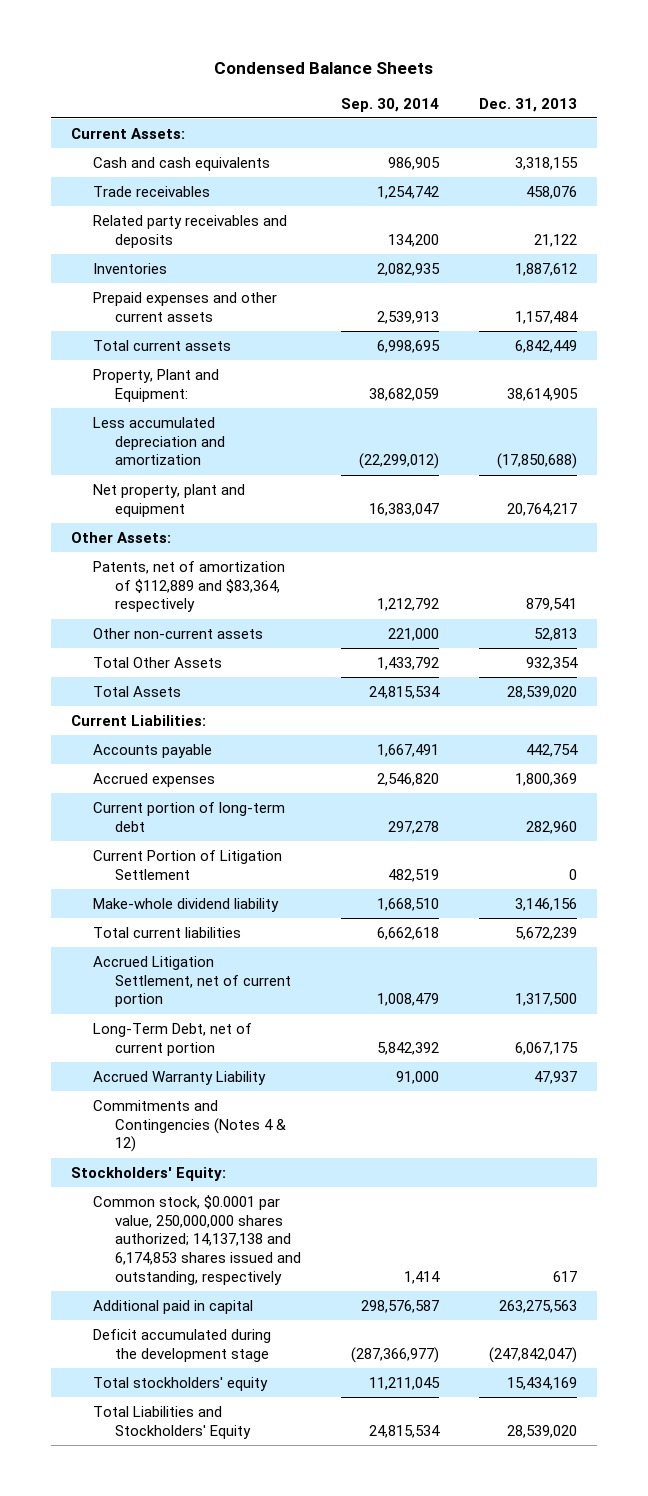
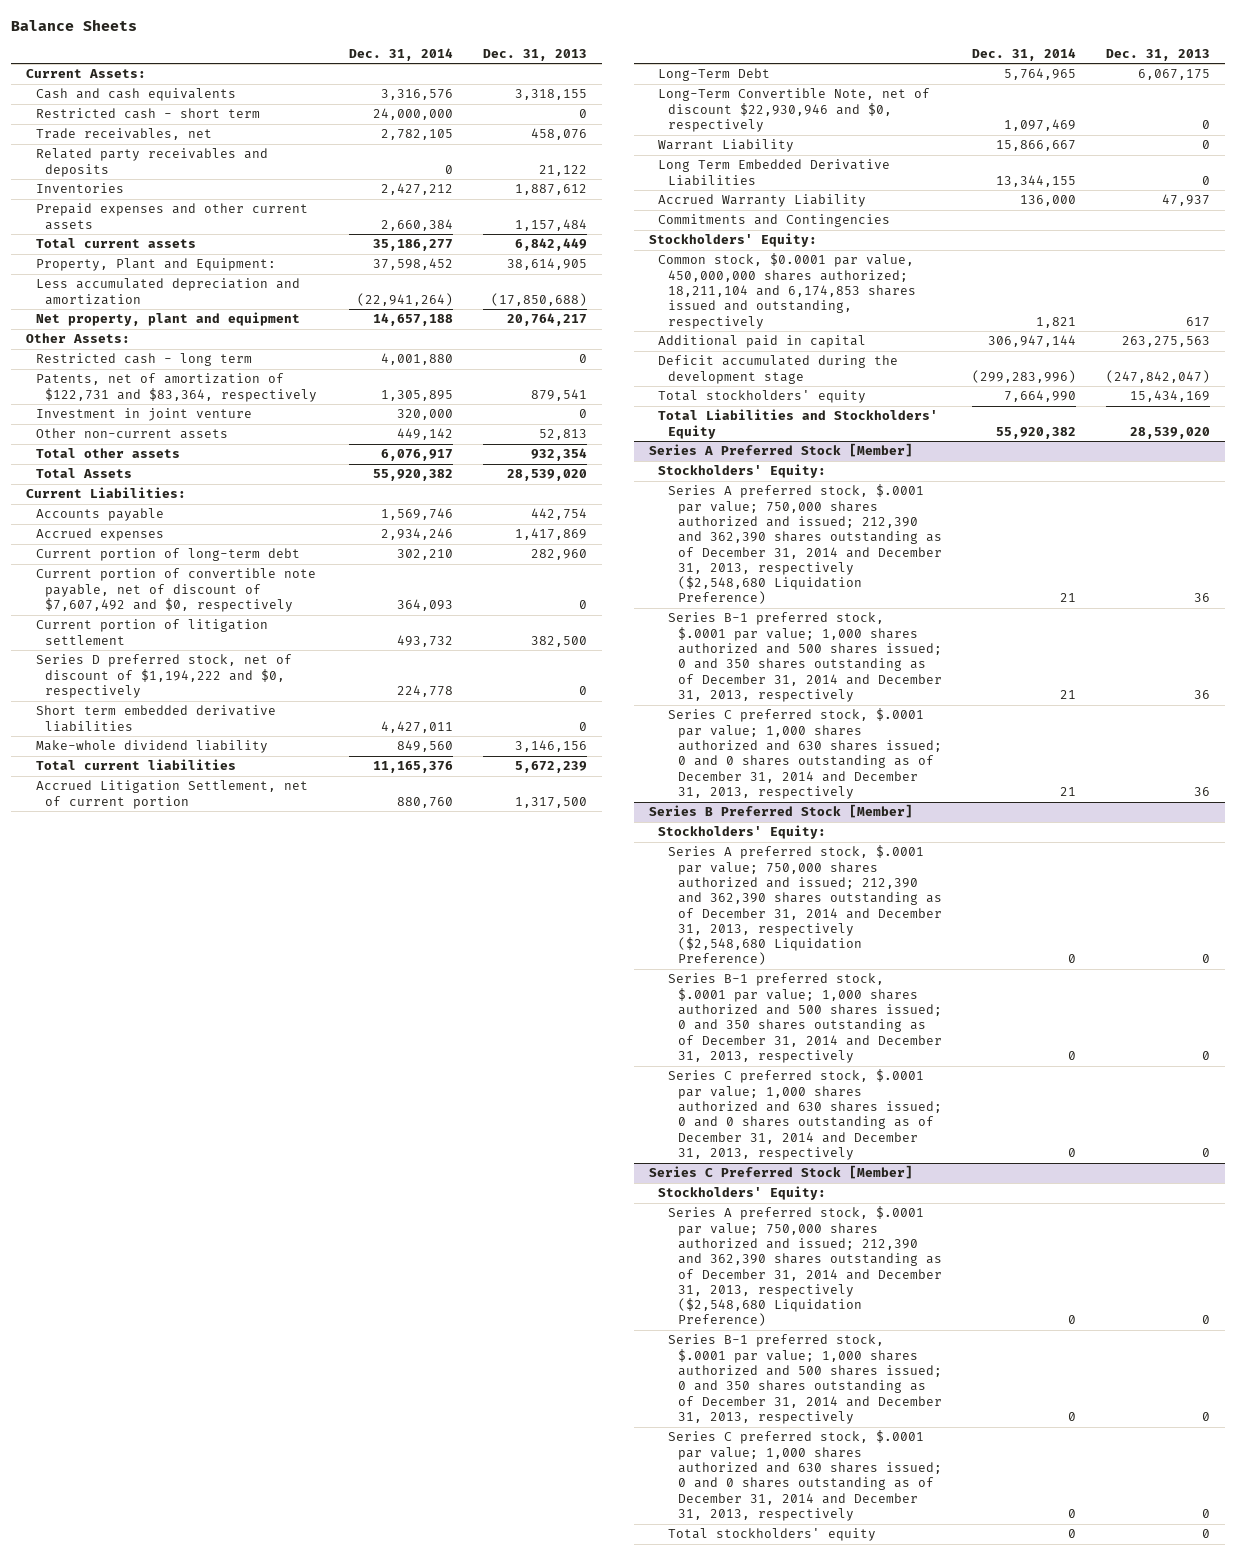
- Condensed Balance Sheets
+ Balance Sheets
- | Sep. 30, 2014 | Dec. 31, 2013
+ | Dec. 31, 2014 | Dec. 31, 2013
- Trade receivables | 1,254,742 | 458,076
+ Restricted cash - short term | 24,000,000 | 0
+ Trade receivables, net | 2,782,105 | 458,076
- Patents, net of amortization of $112,889 and $83,364, respectively | 1,212,792 | 879,541
+ Restricted cash - long term | 4,001,880 | 0
+ Patents, net of amortization of $122,731 and $83,364, respectively | 1,305,895 | 879,541
+ Investment in joint venture | 320,000 | 0
- Total Other Assets | 1,433,792 | 932,354
+ Total other assets | 6,076,917 | 932,354
- Accrued expenses | 2,546,820 | 1,800,369
+ Accrued expenses | 2,934,246 | 1,417,869
- Current Portion of Litigation Settlement | 482,519 | 0
+ Current portion of convertible note payable, net of discount of $7,607,492 and $0, respectively | 364,093 | 0
+ Current portion of litigation settlement | 493,732 | 382,500
+ Series D preferred stock, net of discount of $1,194,222 and $0, respectively | 224,778 | 0
+ Short term embedded derivative liabilities | 4,427,011 | 0
- Long-Term Debt, net of current portion | 5,842,392 | 6,067,175
+ Long-Term Debt | 5,764,965 | 6,067,175
+ Long-Term Convertible Note, net of discount $22,930,946 and $0, respectively | 1,097,469 | 0
+ Warrant Liability | 15,866,667 | 0
+ Long Term Embedded Derivative Liabilities | 13,344,155 | 0
- Commitments and Contingencies (Notes 4 & 12)
+ Commitments and Contingencies
- Common stock, $0.0001 par value, 250,000,000 shares authorized; 14,137,138 and 6,174,853 shares issued and outstanding, respectively | 1,414 | 617
+ Common stock, $0.0001 par value, 450,000,000 shares authorized; 18,211,104 and 6,174,853 shares issued and outstanding, respectively | 1,821 | 617
+ Series A Preferred Stock [Member]
+ Stockholders' Equity:
+ Series A preferred stock, $.0001 par value; 750,000 shares authorized and issued; 212,390 and 362,390 shares outstanding as of December 31, 2014 and December 31, 2013, respectively ($2,548,680 Liquidation Preference) | 21 | 36
+ Series B-1 preferred stock, $.0001 par value; 1,000 shares authorized and 500 shares issued; 0 and 350 shares outstanding as of December 31, 2014 and December 31, 2013, respectively | 21 | 36
+ Series C preferred stock, $.0001 par value; 1,000 shares authorized and 630 shares issued; 0 and 0 shares outstanding as of December 31, 2014 and December 31, 2013, respectively | 21 | 36
+ Series B Preferred Stock [Member]
+ Stockholders' Equity:
+ Series A preferred stock, $.0001 par value; 750,000 shares authorized and issued; 212,390 and 362,390 shares outstanding as of December 31, 2014 and December 31, 2013, respectively ($2,548,680 Liquidation Preference) | 0 | 0
+ Series B-1 preferred stock, $.0001 par value; 1,000 shares authorized and 500 shares issued; 0 and 350 shares outstanding as of December 31, 2014 and December 31, 2013, respectively | 0 | 0
+ Series C preferred stock, $.0001 par value; 1,000 shares authorized and 630 shares issued; 0 and 0 shares outstanding as of December 31, 2014 and December 31, 2013, respectively | 0 | 0
+ Series C Preferred Stock [Member]
+ Stockholders' Equity:
+ Series A preferred stock, $.0001 par value; 750,000 shares authorized and issued; 212,390 and 362,390 shares outstanding as of December 31, 2014 and December 31, 2013, respectively ($2,548,680 Liquidation Preference) | 0 | 0
+ Series B-1 preferred stock, $.0001 par value; 1,000 shares authorized and 500 shares issued; 0 and 350 shares outstanding as of December 31, 2014 and December 31, 2013, respectively | 0 | 0
+ Series C preferred stock, $.0001 par value; 1,000 shares authorized and 630 shares issued; 0 and 0 shares outstanding as of December 31, 2014 and December 31, 2013, respectively | 0 | 0
+ Total stockholders' equity | 0 | 0

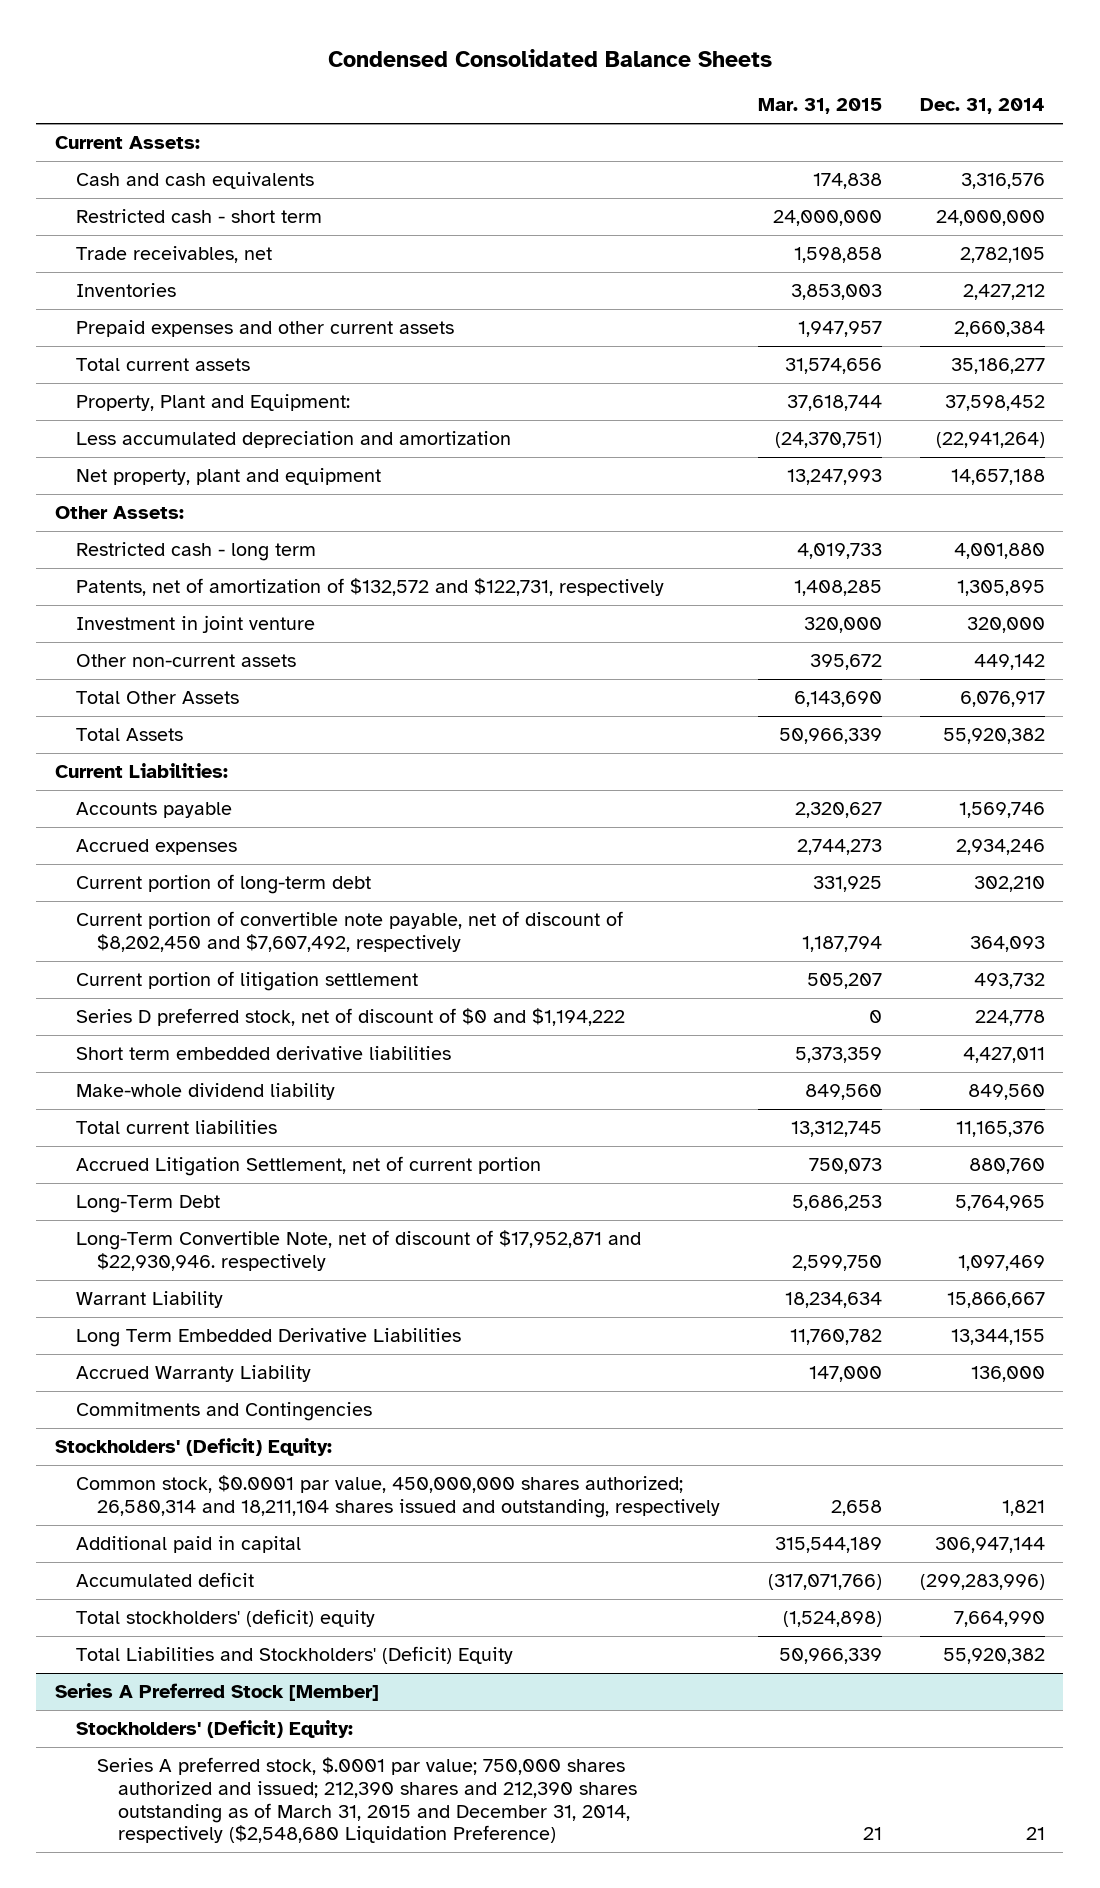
- Balance Sheets
+ Condensed Consolidated Balance Sheets
- | Dec. 31, 2014 | Dec. 31, 2013
+ | Mar. 31, 2015 | Dec. 31, 2014
- Related party receivables and deposits | 0 | 21,122
- Patents, net of amortization of $122,731 and $83,364, respectively | 1,305,895 | 879,541
+ Patents, net of amortization of $132,572 and $122,731, respectively | 1,408,285 | 1,305,895
- Total other assets | 6,076,917 | 932,354
+ Total Other Assets | 6,143,690 | 6,076,917
- Current portion of convertible note payable, net of discount of $7,607,492 and $0, respectively | 364,093 | 0
+ Current portion of convertible note payable, net of discount of $8,202,450 and $7,607,492, respectively | 1,187,794 | 364,093
- Series D preferred stock, net of discount of $1,194,222 and $0, respectively | 224,778 | 0
+ Series D preferred stock, net of discount of $0 and $1,194,222 | 0 | 224,778
- Long-Term Convertible Note, net of discount $22,930,946 and $0, respectively | 1,097,469 | 0
+ Long-Term Convertible Note, net of discount of $17,952,871 and $22,930,946. respectively | 2,599,750 | 1,097,469
- Stockholders' Equity:
- Common stock, $0.0001 par value, 450,000,000 shares authorized; 18,211,104 and 6,174,853 shares issued and outstanding, respectively | 1,821 | 617
+ Stockholders' (Deficit) Equity:
+ Common stock, $0.0001 par value, 450,000,000 shares authorized; 26,580,314 and 18,211,104 shares issued and outstanding, respectively | 2,658 | 1,821
- Deficit accumulated during the development stage | (299,283,996) | (247,842,047)
- Total stockholders' equity | 7,664,990 | 15,434,169
- Total Liabilities and Stockholders' Equity | 55,920,382 | 28,539,020
+ Accumulated deficit | (317,071,766) | (299,283,996)
+ Total stockholders' (deficit) equity | (1,524,898) | 7,664,990
+ Total Liabilities and Stockholders' (Deficit) Equity | 50,966,339 | 55,920,382
@ Series A Preferred Stock [Member]
- Stockholders' Equity:
- Series A preferred stock, $.0001 par value; 750,000 shares authorized and issued; 212,390 and 362,390 shares outstanding as of December 31, 2014 and December 31, 2013, respectively ($2,548,680 Liquidation Preference) | 21 | 36
- Series B-1 preferred stock, $.0001 par value; 1,000 shares authorized and 500 shares issued; 0 and 350 shares outstanding as of December 31, 2014 and December 31, 2013, respectively | 21 | 36
- Series C preferred stock, $.0001 par value; 1,000 shares authorized and 630 shares issued; 0 and 0 shares outstanding as of December 31, 2014 and December 31, 2013, respectively | 21 | 36
- Series B Preferred Stock [Member]
- Stockholders' Equity:
- Series A preferred stock, $.0001 par value; 750,000 shares authorized and issued; 212,390 and 362,390 shares outstanding as of December 31, 2014 and December 31, 2013, respectively ($2,548,680 Liquidation Preference) | 0 | 0
- Series B-1 preferred stock, $.0001 par value; 1,000 shares authorized and 500 shares issued; 0 and 350 shares outstanding as of December 31, 2014 and December 31, 2013, respectively | 0 | 0
- Series C preferred stock, $.0001 par value; 1,000 shares authorized and 630 shares issued; 0 and 0 shares outstanding as of December 31, 2014 and December 31, 2013, respectively | 0 | 0
- Series C Preferred Stock [Member]
- Stockholders' Equity:
- Series A preferred stock, $.0001 par value; 750,000 shares authorized and issued; 212,390 and 362,390 shares outstanding as of December 31, 2014 and December 31, 2013, respectively ($2,548,680 Liquidation Preference) | 0 | 0
- Series B-1 preferred stock, $.0001 par value; 1,000 shares authorized and 500 shares issued; 0 and 350 shares outstanding as of December 31, 2014 and December 31, 2013, respectively | 0 | 0
- Series C preferred stock, $.0001 par value; 1,000 shares authorized and 630 shares issued; 0 and 0 shares outstanding as of December 31, 2014 and December 31, 2013, respectively | 0 | 0
- Total stockholders' equity | 0 | 0
@ Series A Preferred Stock [Member]
+ Stockholders' (Deficit) Equity:
+ Series A preferred stock, $.0001 par value; 750,000 shares authorized and issued; 212,390 shares and 212,390 shares outstanding as of March 31, 2015 and December 31, 2014, respectively ($2,548,680 Liquidation Preference) | 21 | 21

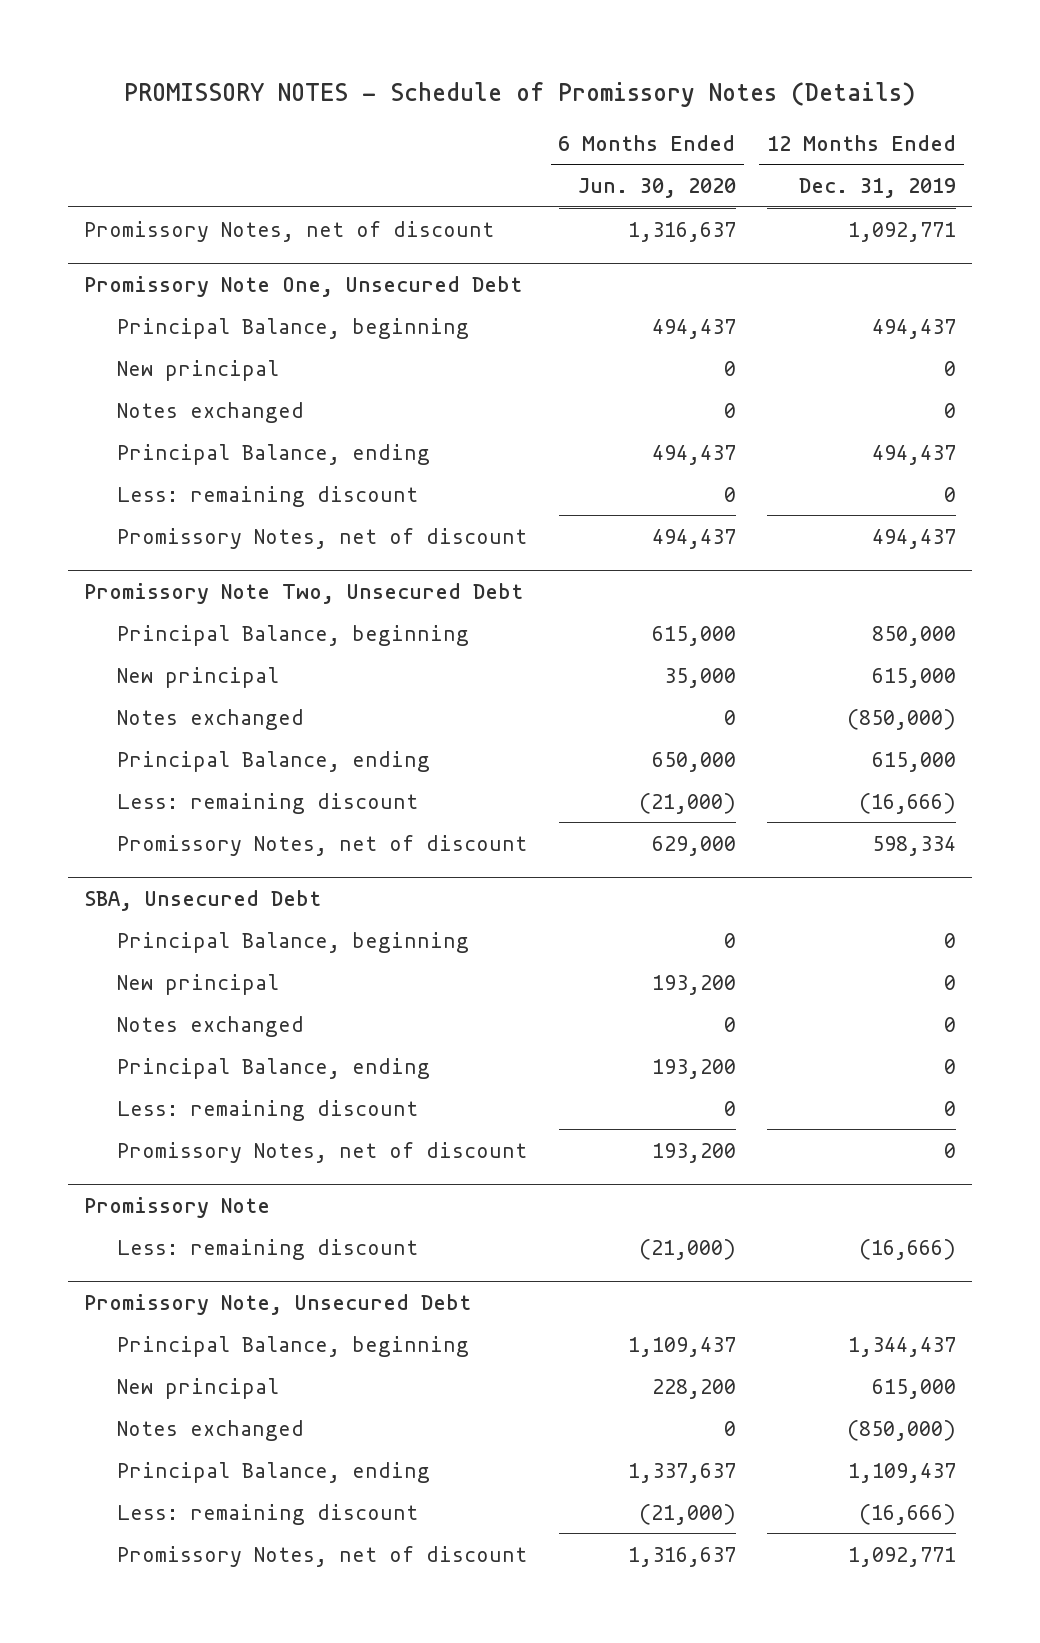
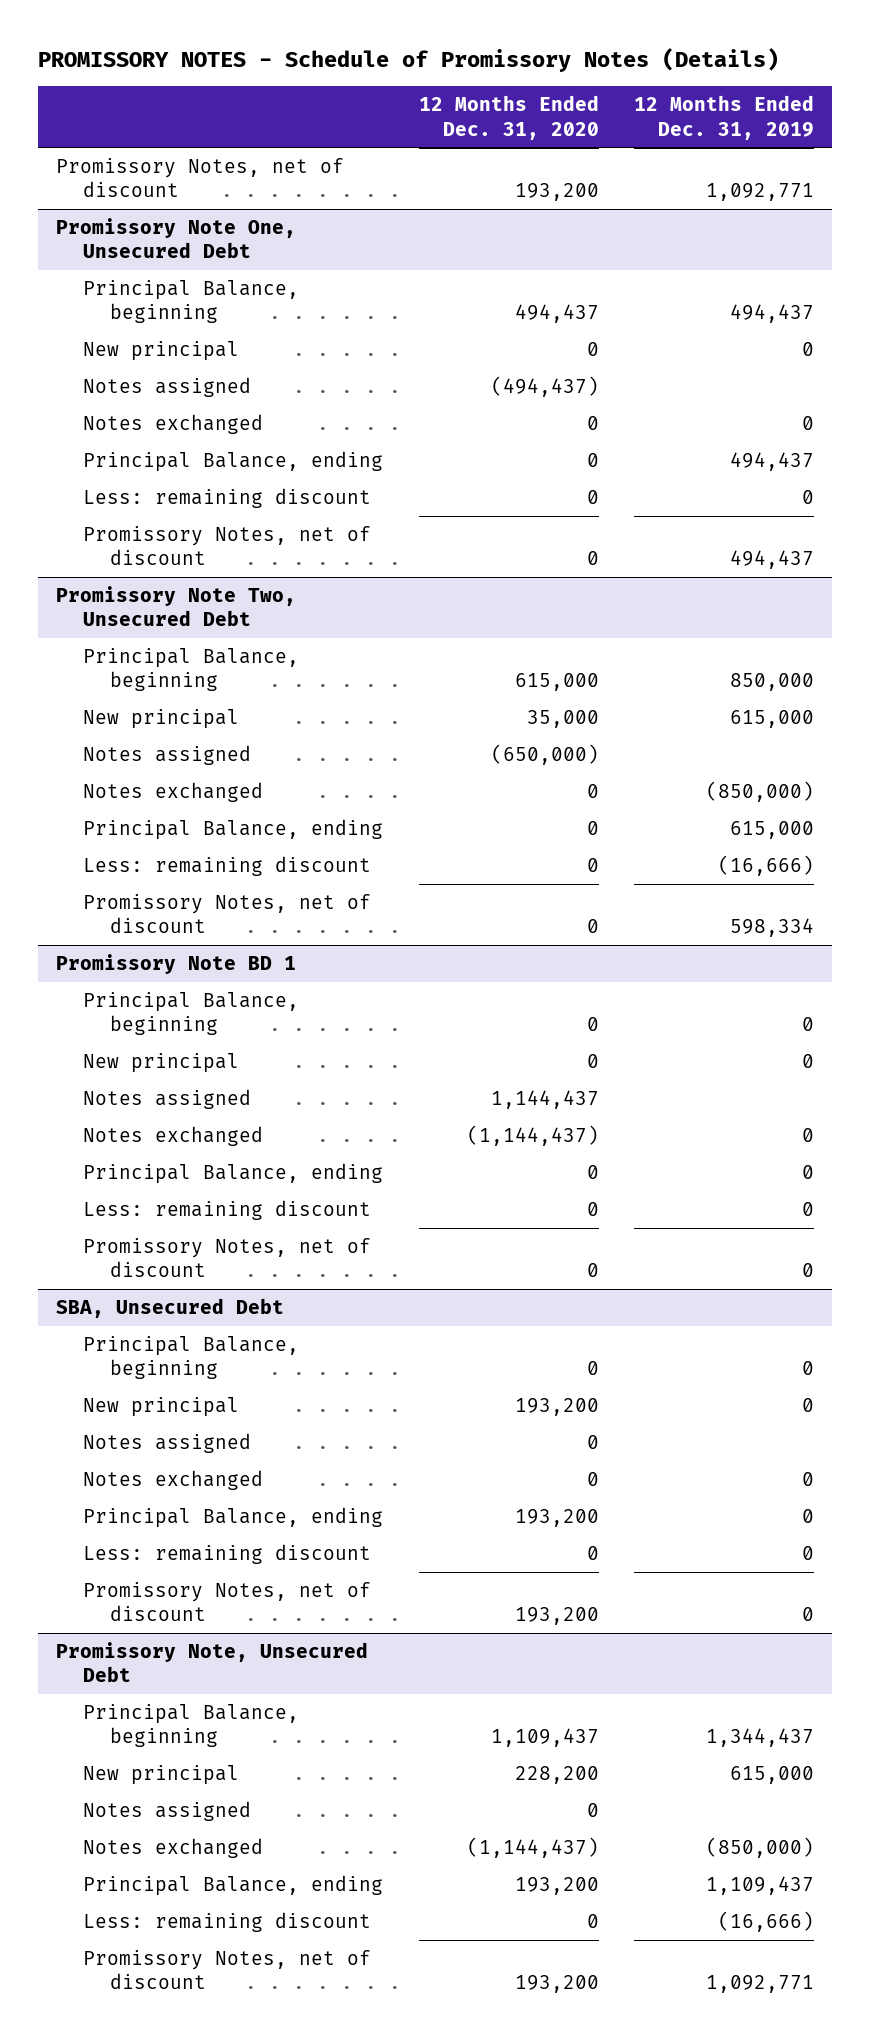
- | 6 Months Ended Jun. 30, 2020 | 12 Months Ended Dec. 31, 2019
+ | 12 Months Ended Dec. 31, 2020 | 12 Months Ended Dec. 31, 2019
@ Promissory Note One, Unsecured Debt
+ Notes assigned | (494,437) |
@ Promissory Note Two, Unsecured Debt
+ Notes assigned | (650,000) |
+ Promissory Note BD 1
+ Principal Balance, beginning | 0 | 0
+ New principal | 0 | 0
+ Notes assigned | 1,144,437 |
+ Notes exchanged | (1,144,437) | 0
+ Principal Balance, ending | 0 | 0
+ Less: remaining discount | 0 | 0
+ Promissory Notes, net of discount | 0 | 0
@ SBA, Unsecured Debt
+ Notes assigned | 0 |
- Promissory Note
- Less: remaining discount | (21,000) | (16,666)
@ Promissory Note, Unsecured Debt
+ Notes assigned | 0 |

